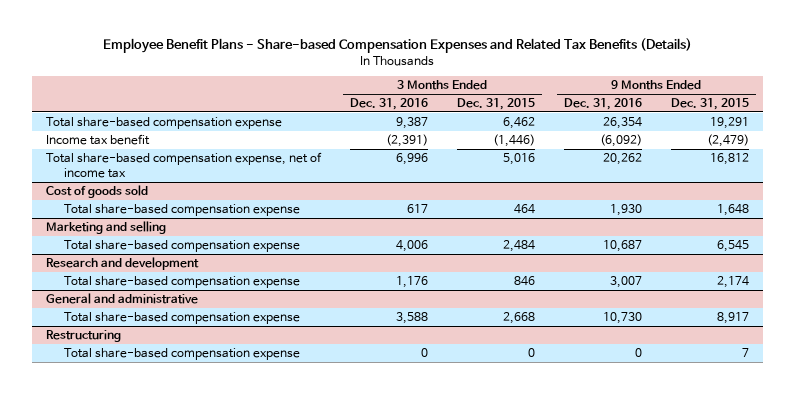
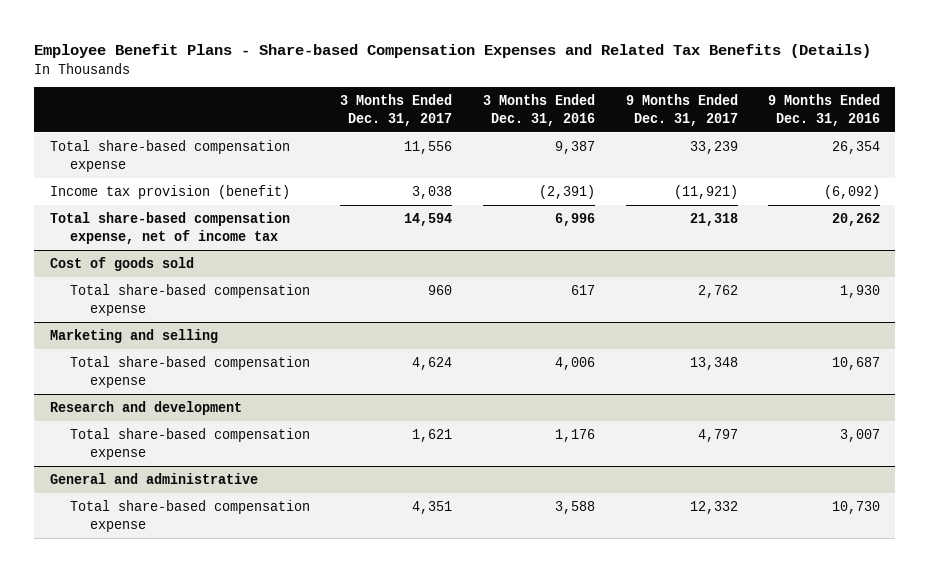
- | 3 Months Ended Dec. 31, 2016 | 3 Months Ended Dec. 31, 2015 | 9 Months Ended Dec. 31, 2016 | 9 Months Ended Dec. 31, 2015
+ | 3 Months Ended Dec. 31, 2017 | 3 Months Ended Dec. 31, 2016 | 9 Months Ended Dec. 31, 2017 | 9 Months Ended Dec. 31, 2016
- Income tax benefit | (2,391) | (1,446) | (6,092) | (2,479)
+ Income tax provision (benefit) | 3,038 | (2,391) | (11,921) | (6,092)
- Restructuring
- Total share-based compensation expense | 0 | 0 | 0 | 7

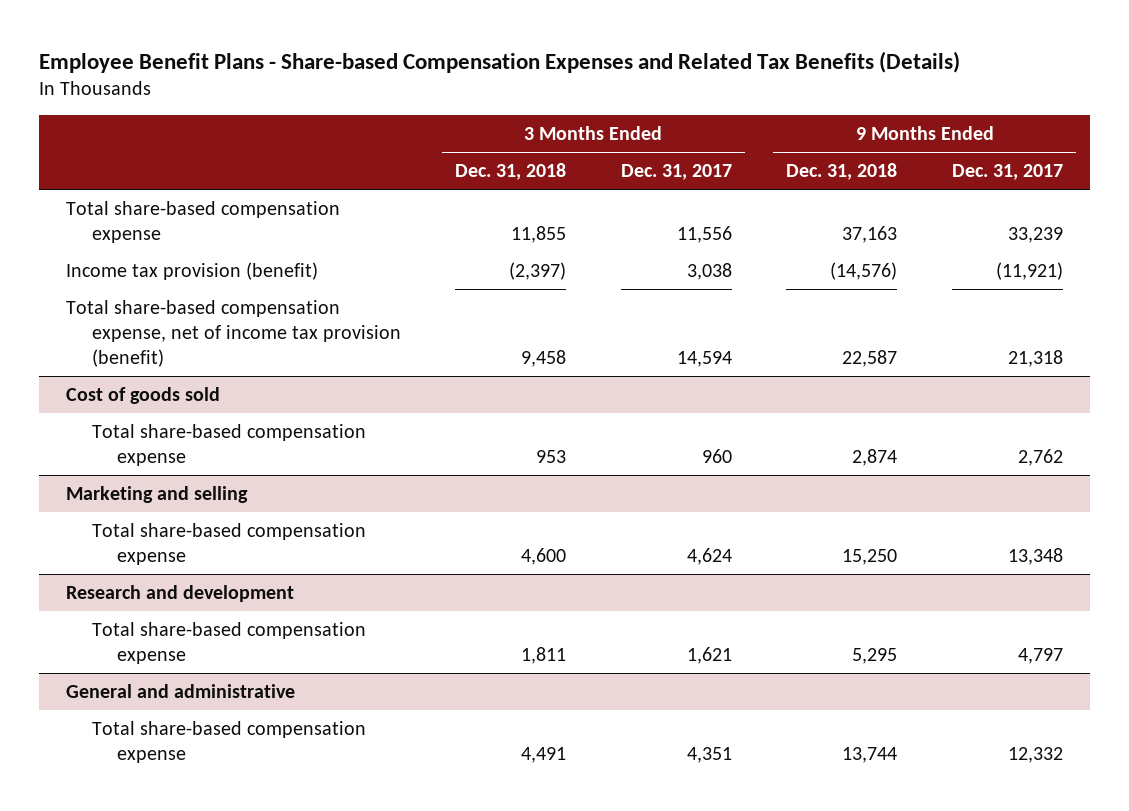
- | 3 Months Ended Dec. 31, 2017 | 3 Months Ended Dec. 31, 2016 | 9 Months Ended Dec. 31, 2017 | 9 Months Ended Dec. 31, 2016
+ | 3 Months Ended Dec. 31, 2018 | 3 Months Ended Dec. 31, 2017 | 9 Months Ended Dec. 31, 2018 | 9 Months Ended Dec. 31, 2017
- Total share-based compensation expense, net of income tax | 14,594 | 6,996 | 21,318 | 20,262
+ Total share-based compensation expense, net of income tax provision (benefit) | 9,458 | 14,594 | 22,587 | 21,318

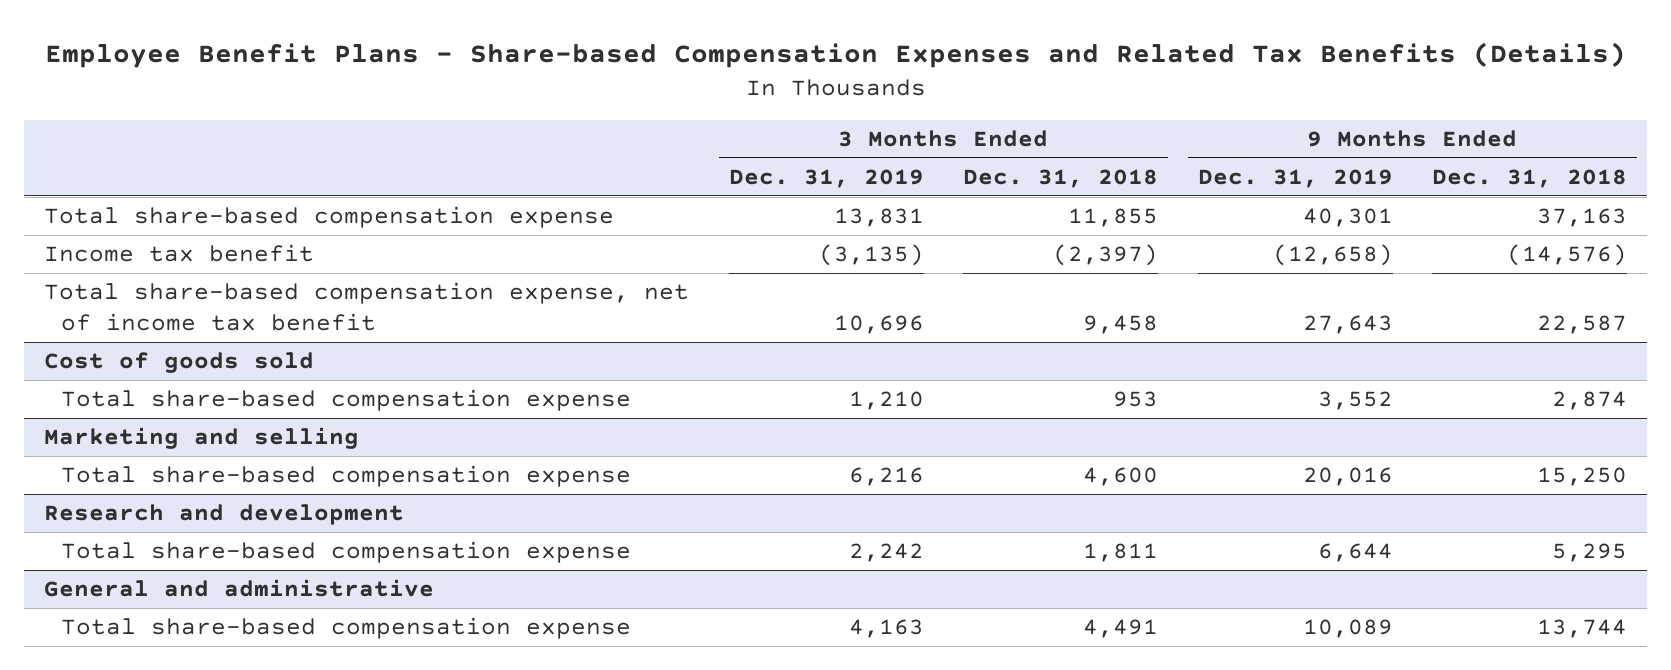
- | 3 Months Ended Dec. 31, 2018 | 3 Months Ended Dec. 31, 2017 | 9 Months Ended Dec. 31, 2018 | 9 Months Ended Dec. 31, 2017
+ | 3 Months Ended Dec. 31, 2019 | 3 Months Ended Dec. 31, 2018 | 9 Months Ended Dec. 31, 2019 | 9 Months Ended Dec. 31, 2018
- Income tax provision (benefit) | (2,397) | 3,038 | (14,576) | (11,921)
- Total share-based compensation expense, net of income tax provision (benefit) | 9,458 | 14,594 | 22,587 | 21,318
+ Income tax benefit | (3,135) | (2,397) | (12,658) | (14,576)
+ Total share-based compensation expense, net of income tax benefit | 10,696 | 9,458 | 27,643 | 22,587

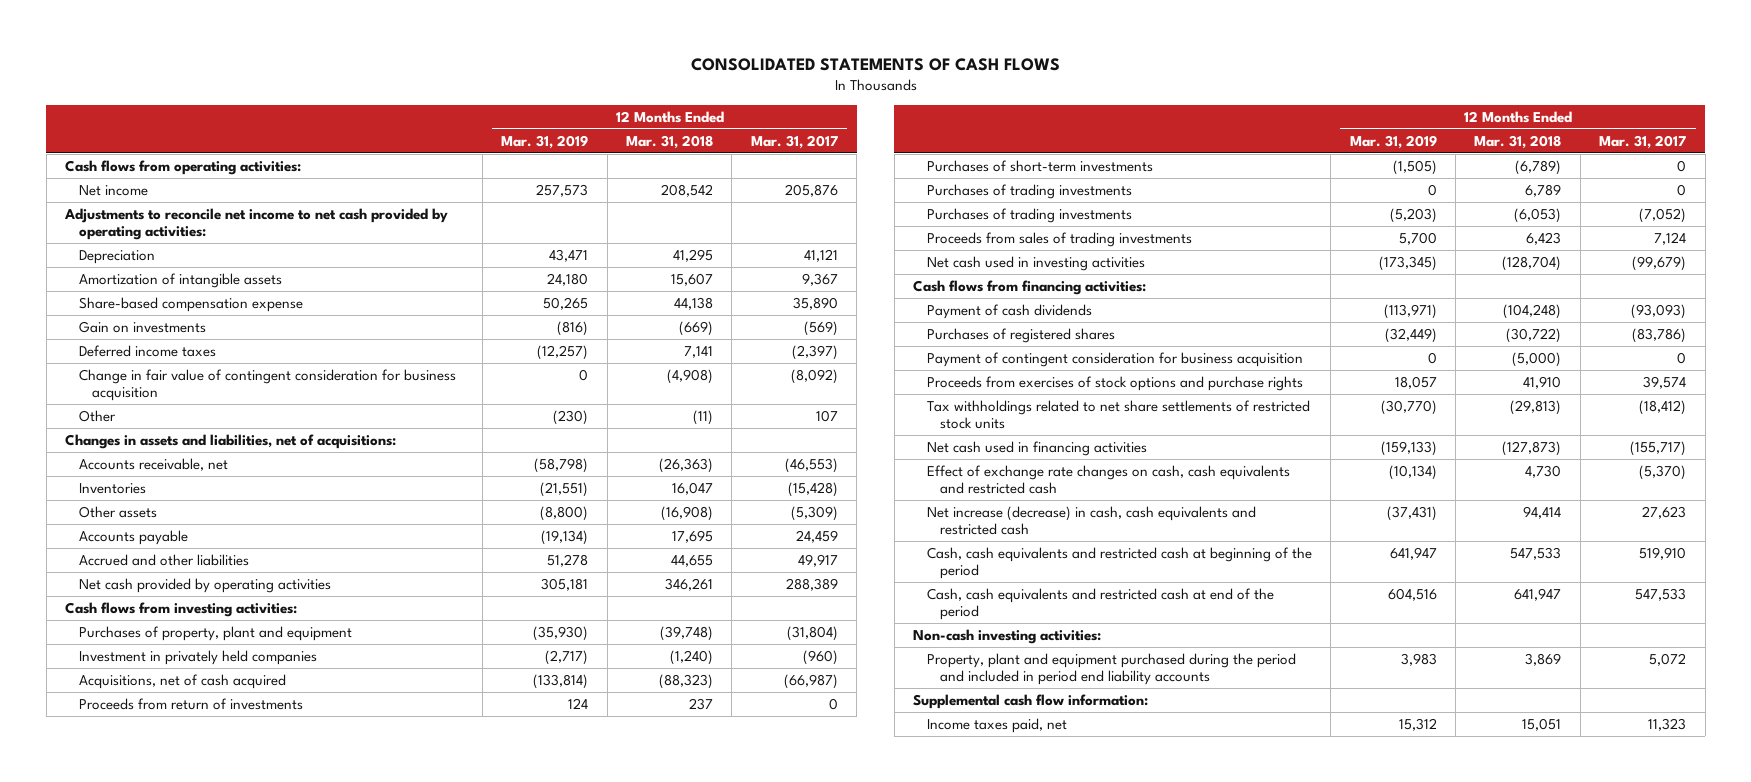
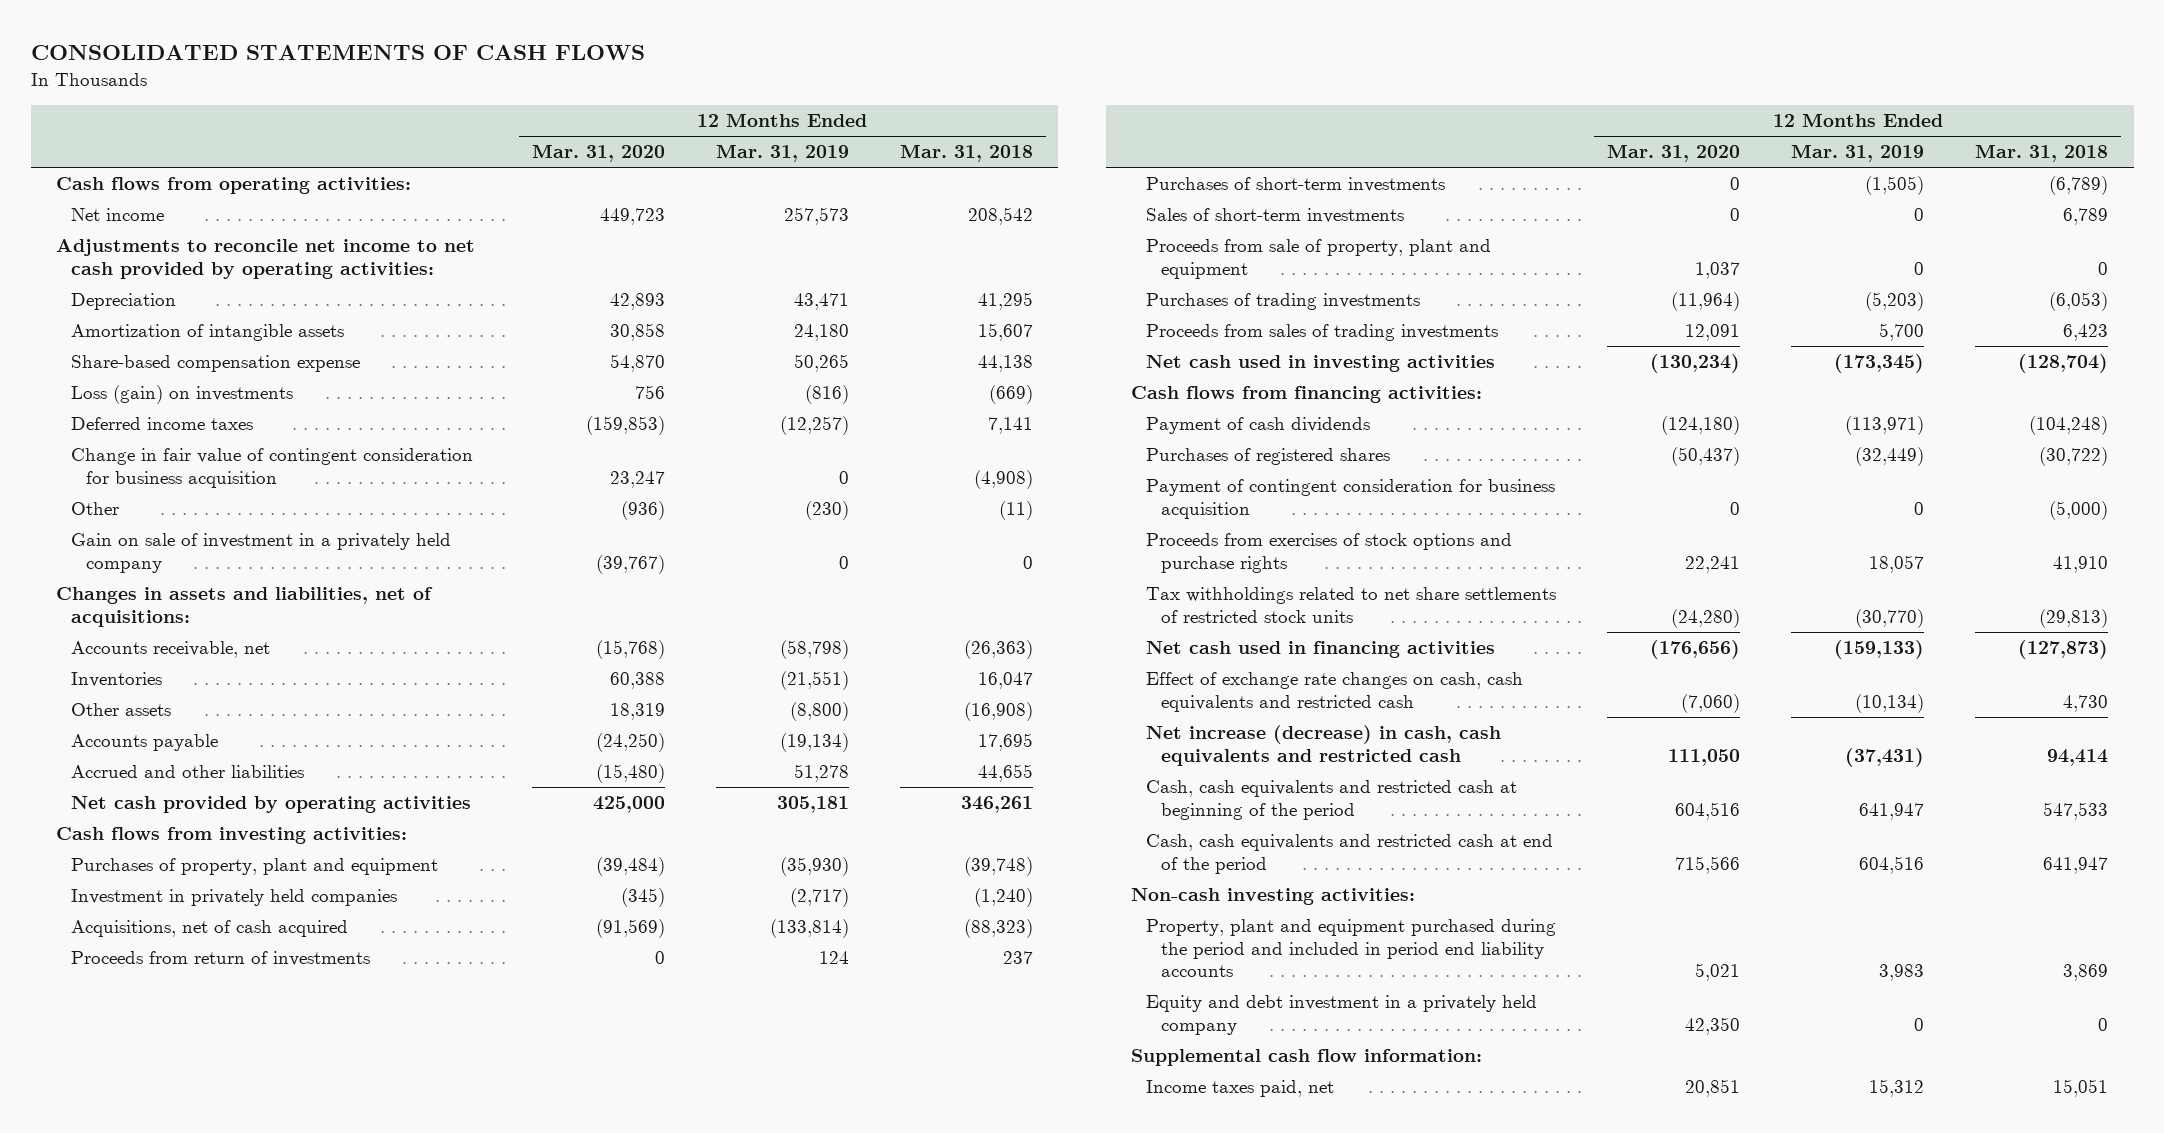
- | 12 Months Ended Mar. 31, 2019 | 12 Months Ended Mar. 31, 2018 | 12 Months Ended Mar. 31, 2017
+ | 12 Months Ended Mar. 31, 2020 | 12 Months Ended Mar. 31, 2019 | 12 Months Ended Mar. 31, 2018
- Gain on investments | (816) | (669) | (569)
+ Loss (gain) on investments | 756 | (816) | (669)
+ Gain on sale of investment in a privately held company | (39,767) | 0 | 0
- Purchases of trading investments | 0 | 6,789 | 0
+ Sales of short-term investments | 0 | 0 | 6,789
+ Proceeds from sale of property, plant and equipment | 1,037 | 0 | 0
+ Equity and debt investment in a privately held company | 42,350 | 0 | 0

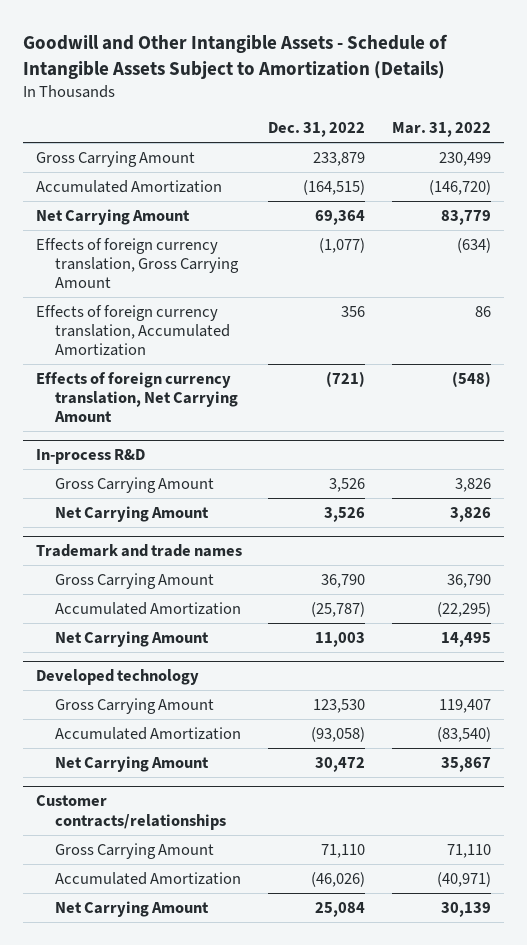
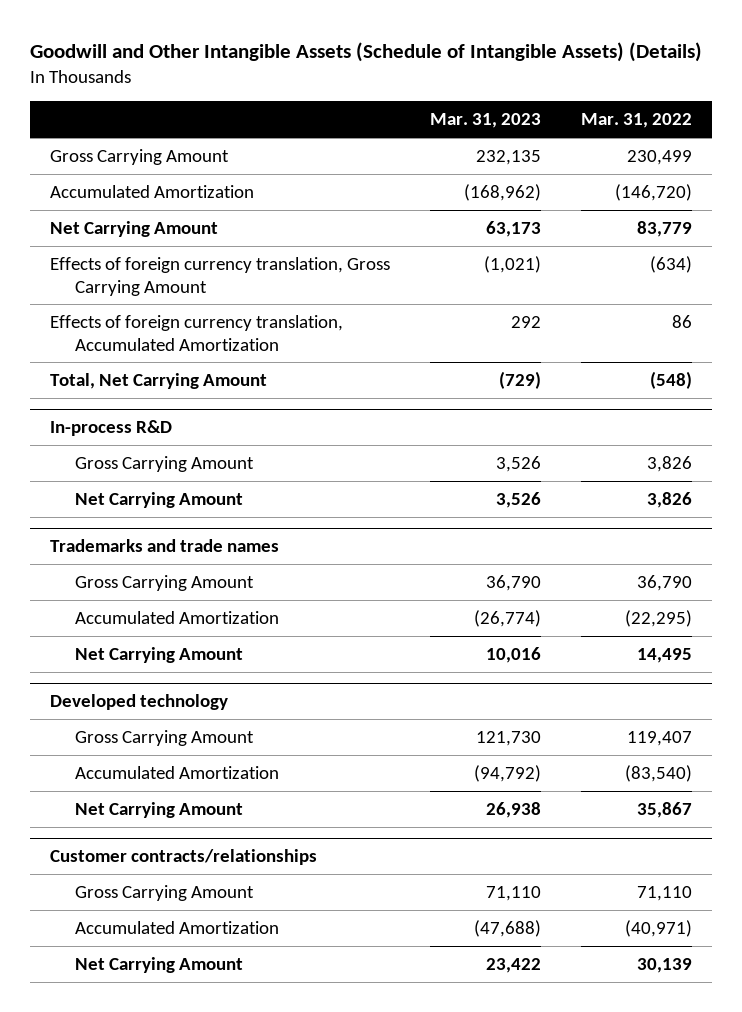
- Goodwill and Other Intangible Assets - Schedule of Intangible Assets Subject to Amortization (Details)
+ Goodwill and Other Intangible Assets (Schedule of Intangible Assets) (Details)
- | Dec. 31, 2022 | Mar. 31, 2022
+ | Mar. 31, 2023 | Mar. 31, 2022
- Effects of foreign currency translation, Net Carrying Amount | (721) | (548)
+ Total, Net Carrying Amount | (729) | (548)
- Trademark and trade names
+ Trademarks and trade names

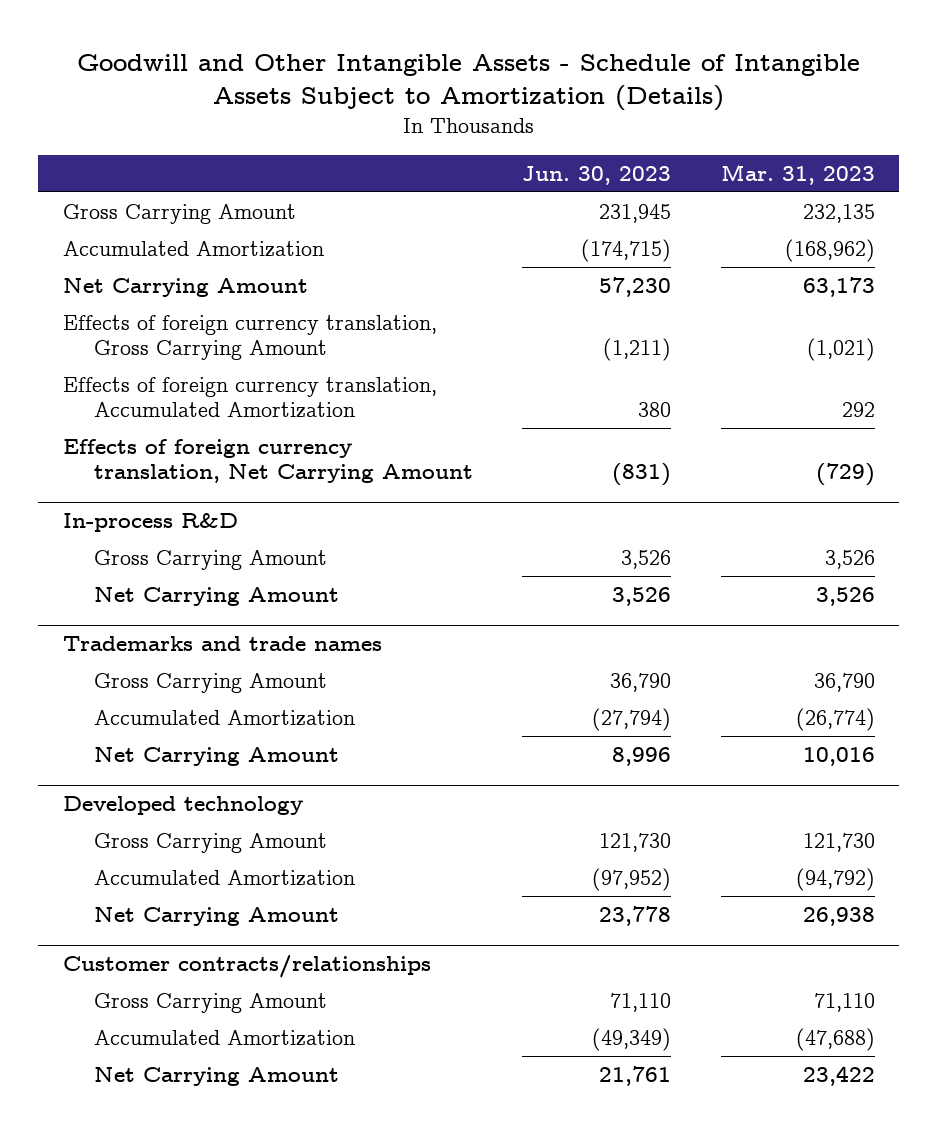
- Goodwill and Other Intangible Assets (Schedule of Intangible Assets) (Details)
+ Goodwill and Other Intangible Assets - Schedule of Intangible Assets Subject to Amortization (Details)
- | Mar. 31, 2023 | Mar. 31, 2022
+ | Jun. 30, 2023 | Mar. 31, 2023
- Total, Net Carrying Amount | (729) | (548)
+ Effects of foreign currency translation, Net Carrying Amount | (831) | (729)

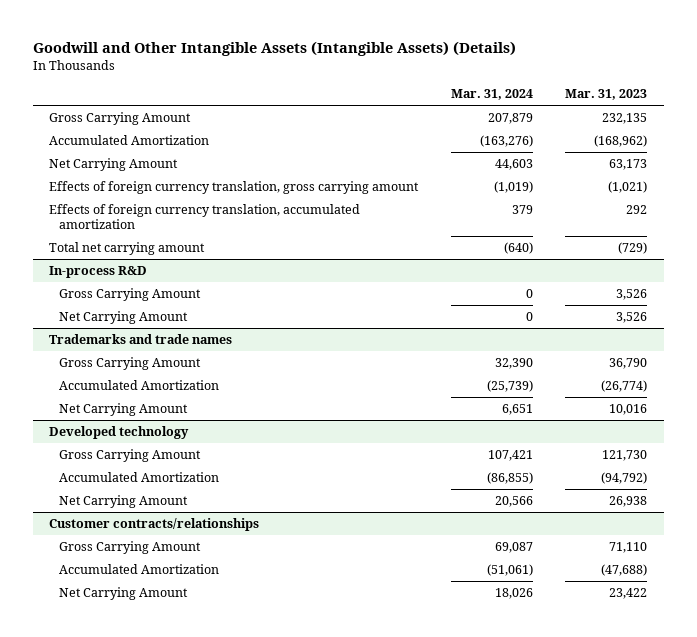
- Goodwill and Other Intangible Assets - Schedule of Intangible Assets Subject to Amortization (Details)
+ Goodwill and Other Intangible Assets (Intangible Assets) (Details)
- | Jun. 30, 2023 | Mar. 31, 2023
+ | Mar. 31, 2024 | Mar. 31, 2023
- Effects of foreign currency translation, Gross Carrying Amount | (1,211) | (1,021)
- Effects of foreign currency translation, Accumulated Amortization | 380 | 292
- Effects of foreign currency translation, Net Carrying Amount | (831) | (729)
+ Effects of foreign currency translation, gross carrying amount | (1,019) | (1,021)
+ Effects of foreign currency translation, accumulated amortization | 379 | 292
+ Total net carrying amount | (640) | (729)

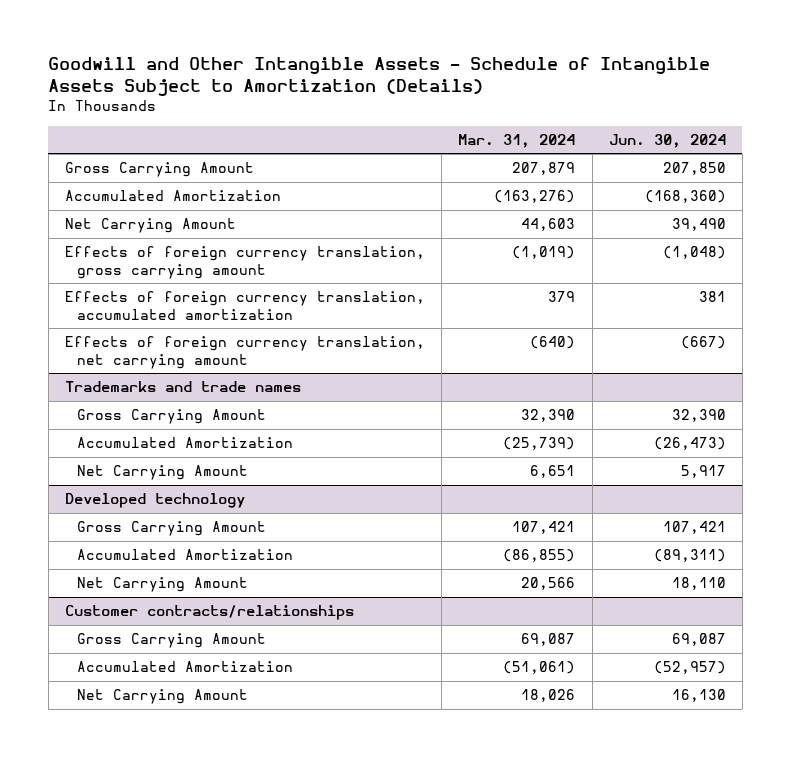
- Goodwill and Other Intangible Assets (Intangible Assets) (Details)
+ Goodwill and Other Intangible Assets - Schedule of Intangible Assets Subject to Amortization (Details)
- | Mar. 31, 2024 | Mar. 31, 2023
+ | Mar. 31, 2024 | Jun. 30, 2024
- Total net carrying amount | (640) | (729)
- In-process R&D
- Gross Carrying Amount | 0 | 3,526
- Net Carrying Amount | 0 | 3,526
+ Effects of foreign currency translation, net carrying amount | (640) | (667)

